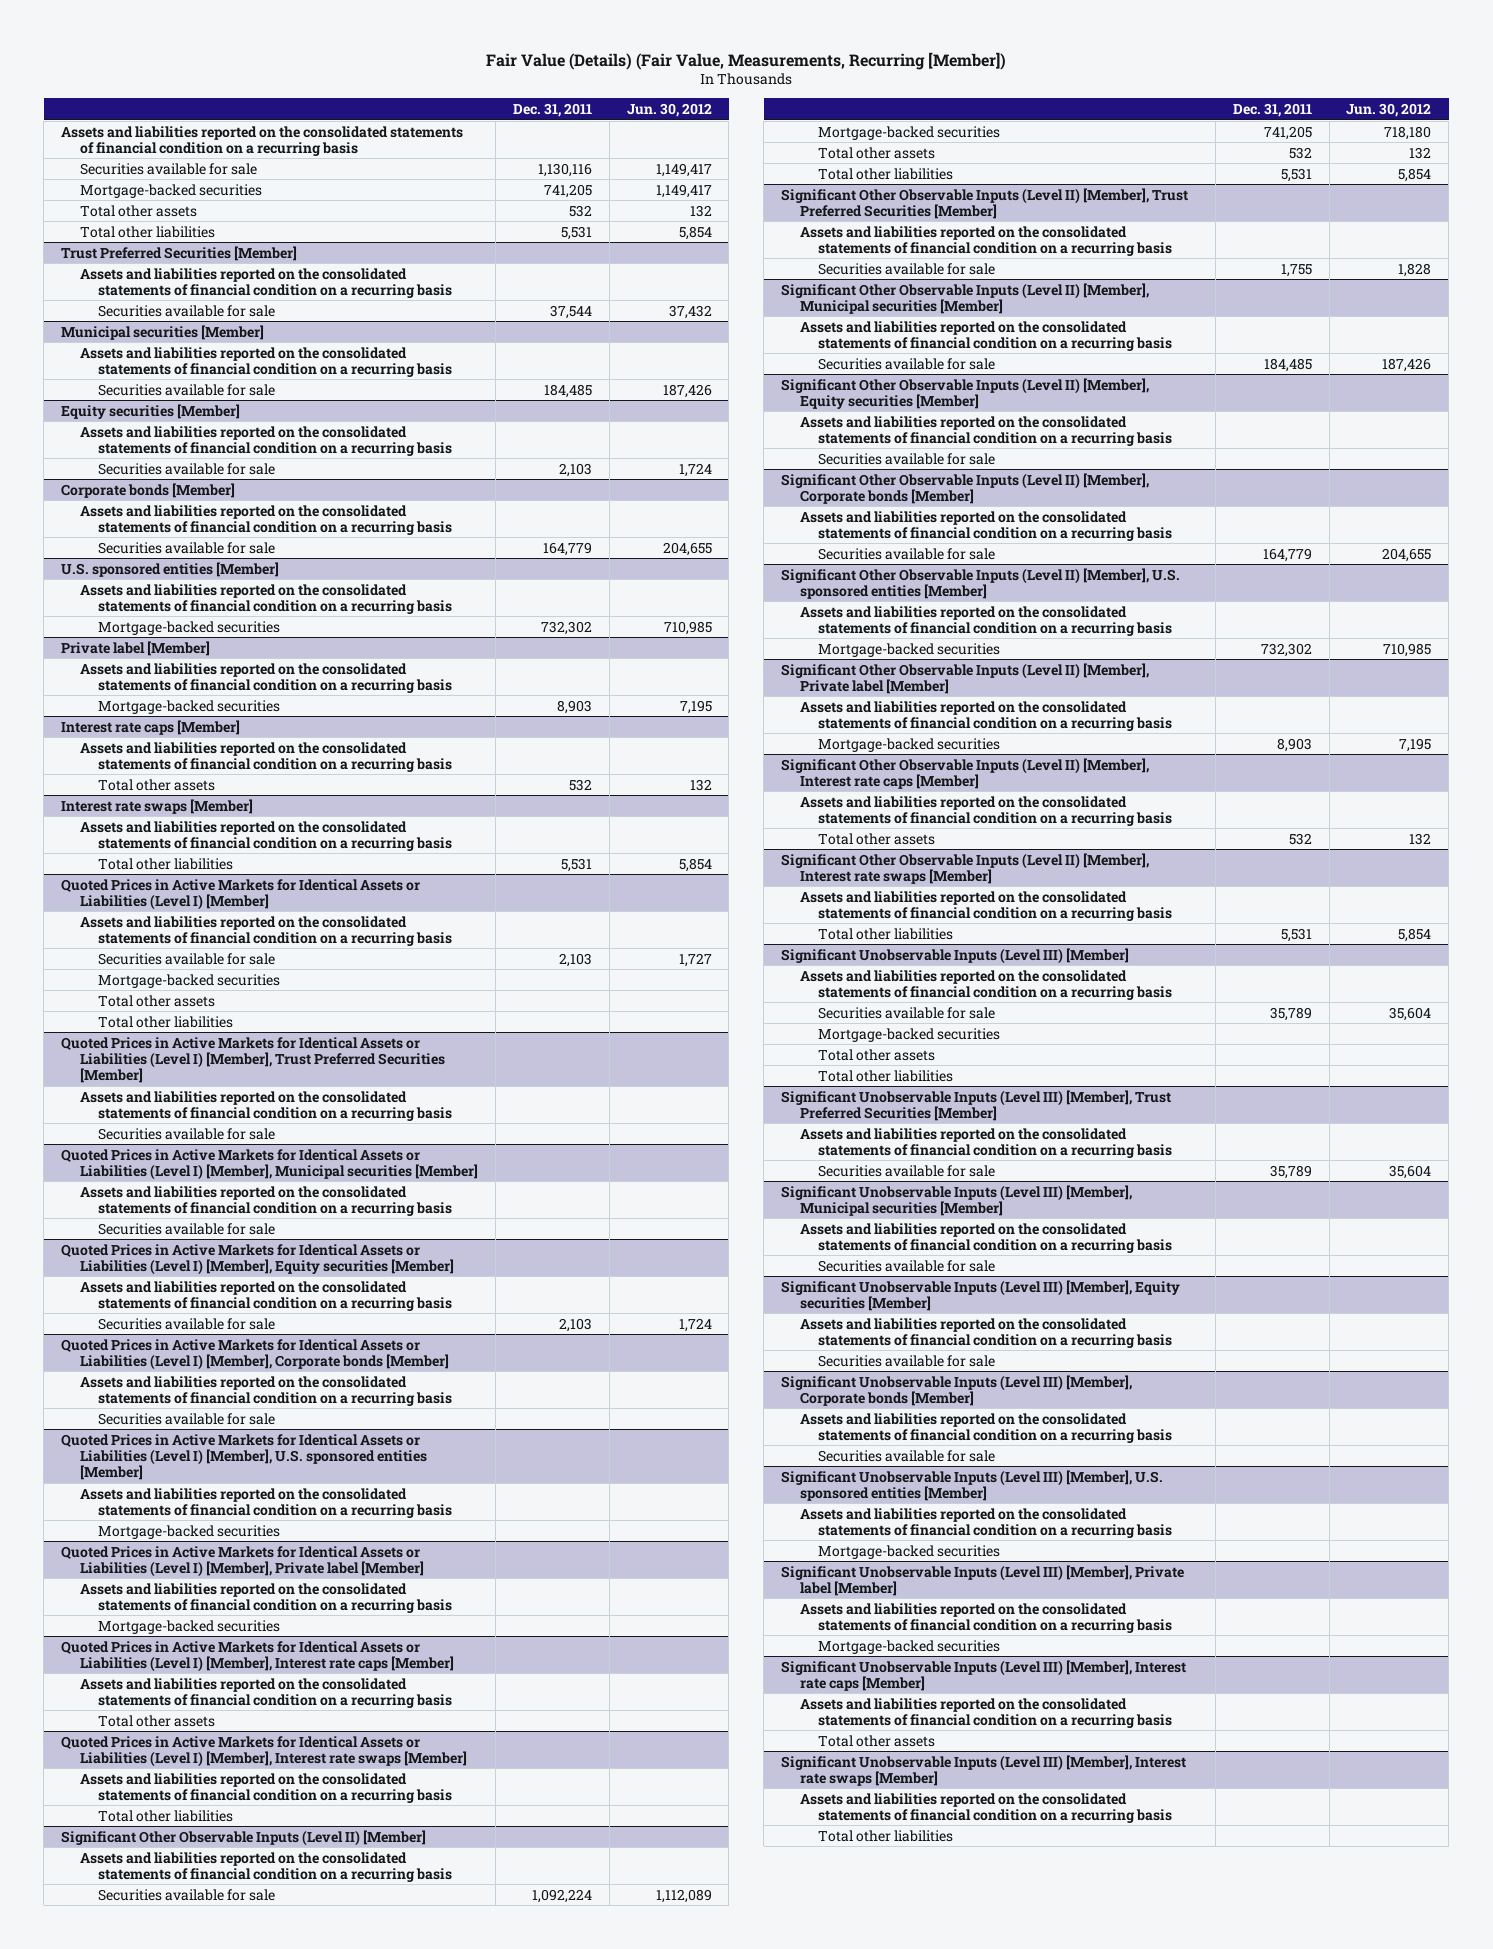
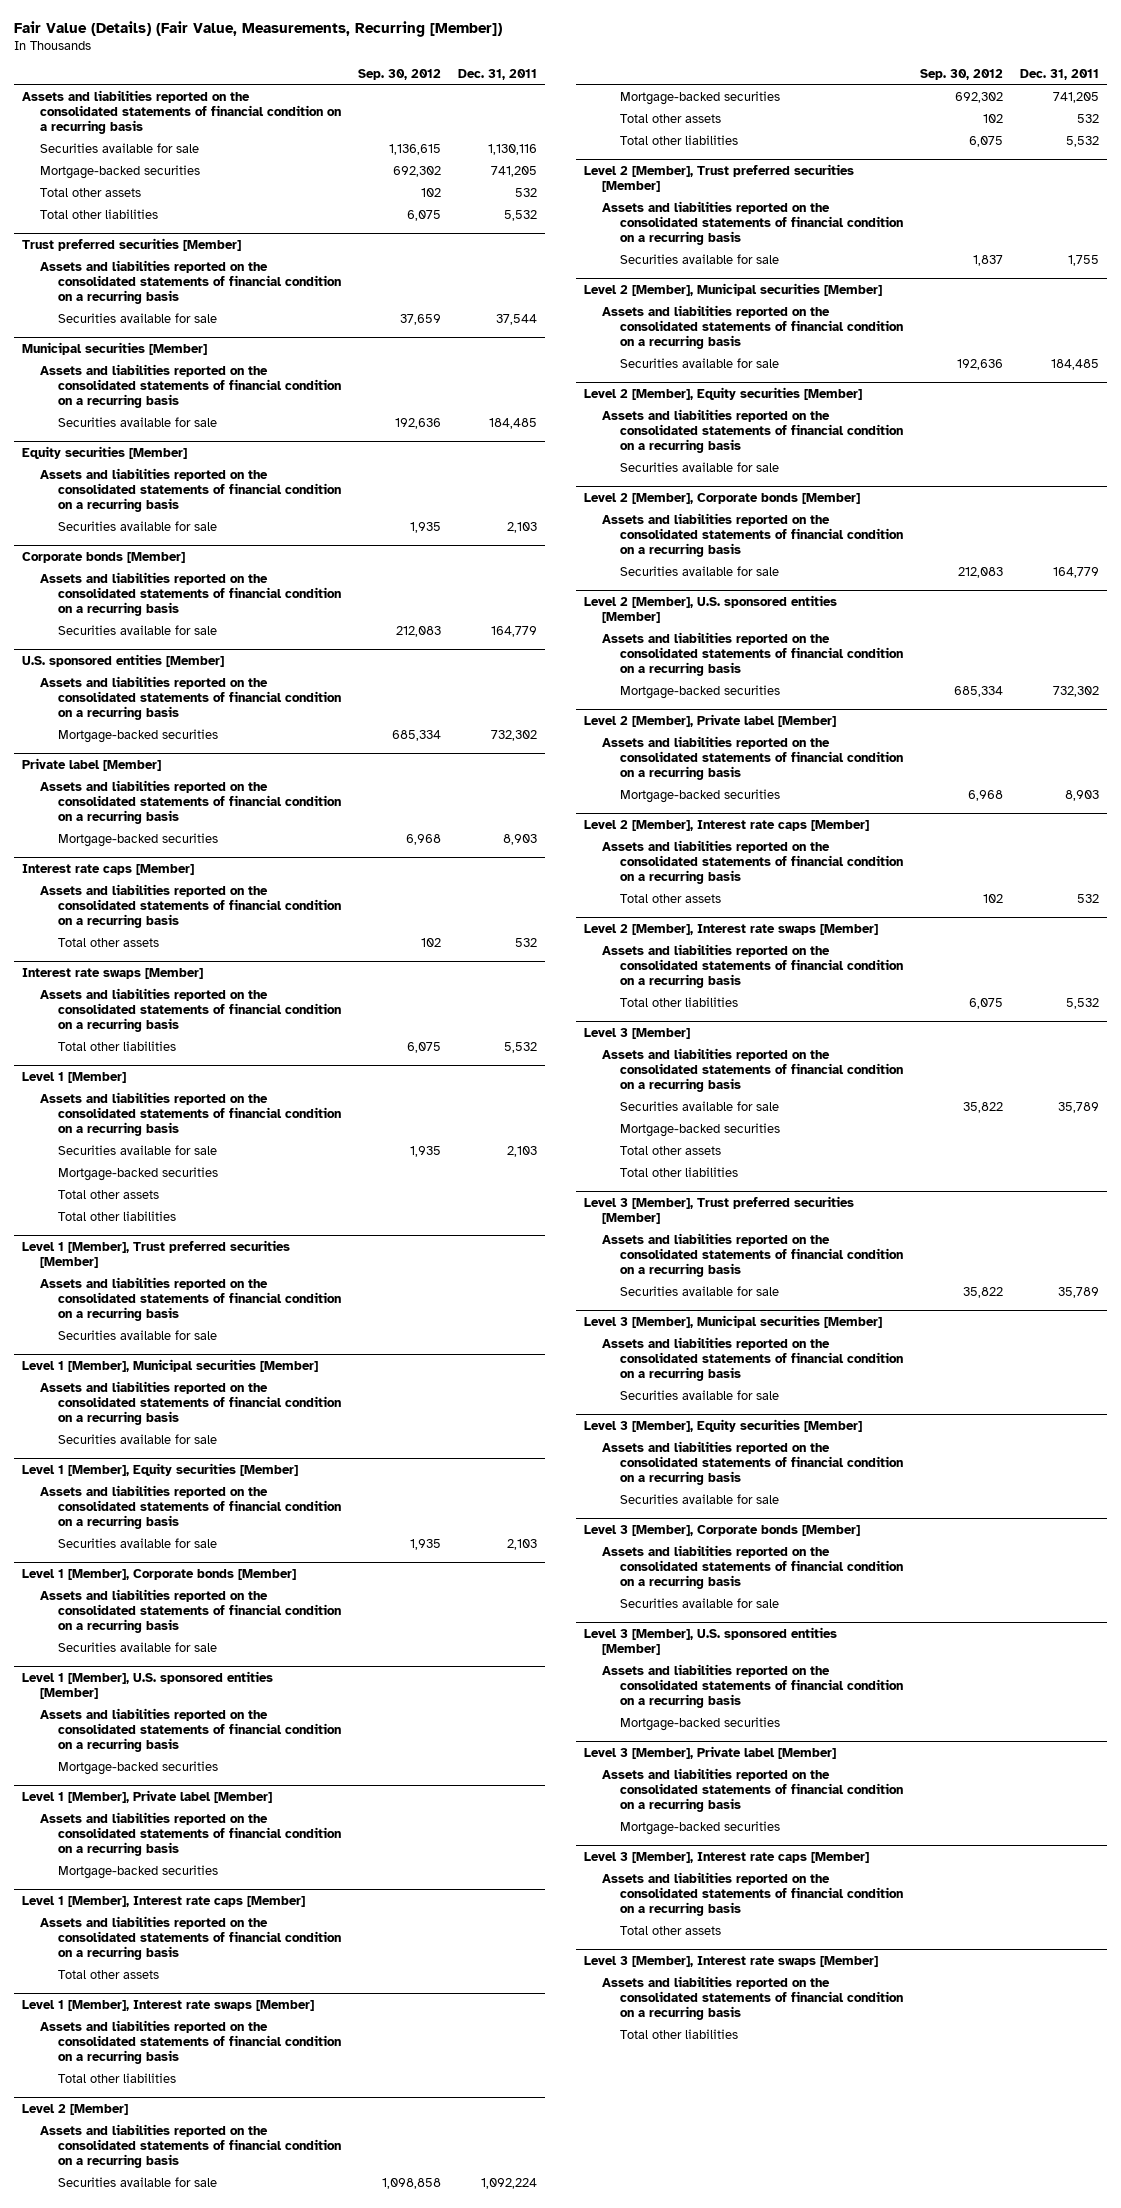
- | Dec. 31, 2011 | Jun. 30, 2012
+ | Sep. 30, 2012 | Dec. 31, 2011
- Total other liabilities | 5,531 | 5,854
- Trust Preferred Securities [Member]
+ Total other liabilities | 6,075 | 5,532
+ Trust preferred securities [Member]
@ Interest rate swaps [Member]
- Total other liabilities | 5,531 | 5,854
- Quoted Prices in Active Markets for Identical Assets or Liabilities (Level I) [Member]
@ Interest rate swaps [Member]
+ Total other liabilities | 6,075 | 5,532
+ Level 1 [Member]
- Quoted Prices in Active Markets for Identical Assets or Liabilities (Level I) [Member], Trust Preferred Securities [Member]
+ Level 1 [Member], Trust preferred securities [Member]
- Quoted Prices in Active Markets for Identical Assets or Liabilities (Level I) [Member], Municipal securities [Member]
+ Level 1 [Member], Municipal securities [Member]
- Quoted Prices in Active Markets for Identical Assets or Liabilities (Level I) [Member], Equity securities [Member]
+ Level 1 [Member], Equity securities [Member]
- Quoted Prices in Active Markets for Identical Assets or Liabilities (Level I) [Member], Corporate bonds [Member]
+ Level 1 [Member], Corporate bonds [Member]
- Quoted Prices in Active Markets for Identical Assets or Liabilities (Level I) [Member], U.S. sponsored entities [Member]
+ Level 1 [Member], U.S. sponsored entities [Member]
- Quoted Prices in Active Markets for Identical Assets or Liabilities (Level I) [Member], Private label [Member]
+ Level 1 [Member], Private label [Member]
- Quoted Prices in Active Markets for Identical Assets or Liabilities (Level I) [Member], Interest rate caps [Member]
+ Level 1 [Member], Interest rate caps [Member]
- Quoted Prices in Active Markets for Identical Assets or Liabilities (Level I) [Member], Interest rate swaps [Member]
+ Level 1 [Member], Interest rate swaps [Member]
- Significant Other Observable Inputs (Level II) [Member]
+ Level 2 [Member]
- Total other liabilities | 5,531 | 5,854
- Significant Other Observable Inputs (Level II) [Member], Trust Preferred Securities [Member]
+ Total other liabilities | 6,075 | 5,532
+ Level 2 [Member], Trust preferred securities [Member]
- Significant Other Observable Inputs (Level II) [Member], Municipal securities [Member]
+ Level 2 [Member], Municipal securities [Member]
- Significant Other Observable Inputs (Level II) [Member], Equity securities [Member]
+ Level 2 [Member], Equity securities [Member]
- Significant Other Observable Inputs (Level II) [Member], Corporate bonds [Member]
+ Level 2 [Member], Corporate bonds [Member]
- Significant Other Observable Inputs (Level II) [Member], U.S. sponsored entities [Member]
+ Level 2 [Member], U.S. sponsored entities [Member]
- Significant Other Observable Inputs (Level II) [Member], Private label [Member]
+ Level 2 [Member], Private label [Member]
- Significant Other Observable Inputs (Level II) [Member], Interest rate caps [Member]
+ Level 2 [Member], Interest rate caps [Member]
- Significant Other Observable Inputs (Level II) [Member], Interest rate swaps [Member]
+ Level 2 [Member], Interest rate swaps [Member]
- Total other liabilities | 5,531 | 5,854
- Significant Unobservable Inputs (Level III) [Member]
+ Total other liabilities | 6,075 | 5,532
+ Level 3 [Member]
- Significant Unobservable Inputs (Level III) [Member], Trust Preferred Securities [Member]
+ Level 3 [Member], Trust preferred securities [Member]
- Significant Unobservable Inputs (Level III) [Member], Municipal securities [Member]
+ Level 3 [Member], Municipal securities [Member]
- Significant Unobservable Inputs (Level III) [Member], Equity securities [Member]
+ Level 3 [Member], Equity securities [Member]
- Significant Unobservable Inputs (Level III) [Member], Corporate bonds [Member]
+ Level 3 [Member], Corporate bonds [Member]
- Significant Unobservable Inputs (Level III) [Member], U.S. sponsored entities [Member]
+ Level 3 [Member], U.S. sponsored entities [Member]
- Significant Unobservable Inputs (Level III) [Member], Private label [Member]
+ Level 3 [Member], Private label [Member]
- Significant Unobservable Inputs (Level III) [Member], Interest rate caps [Member]
+ Level 3 [Member], Interest rate caps [Member]
- Significant Unobservable Inputs (Level III) [Member], Interest rate swaps [Member]
+ Level 3 [Member], Interest rate swaps [Member]

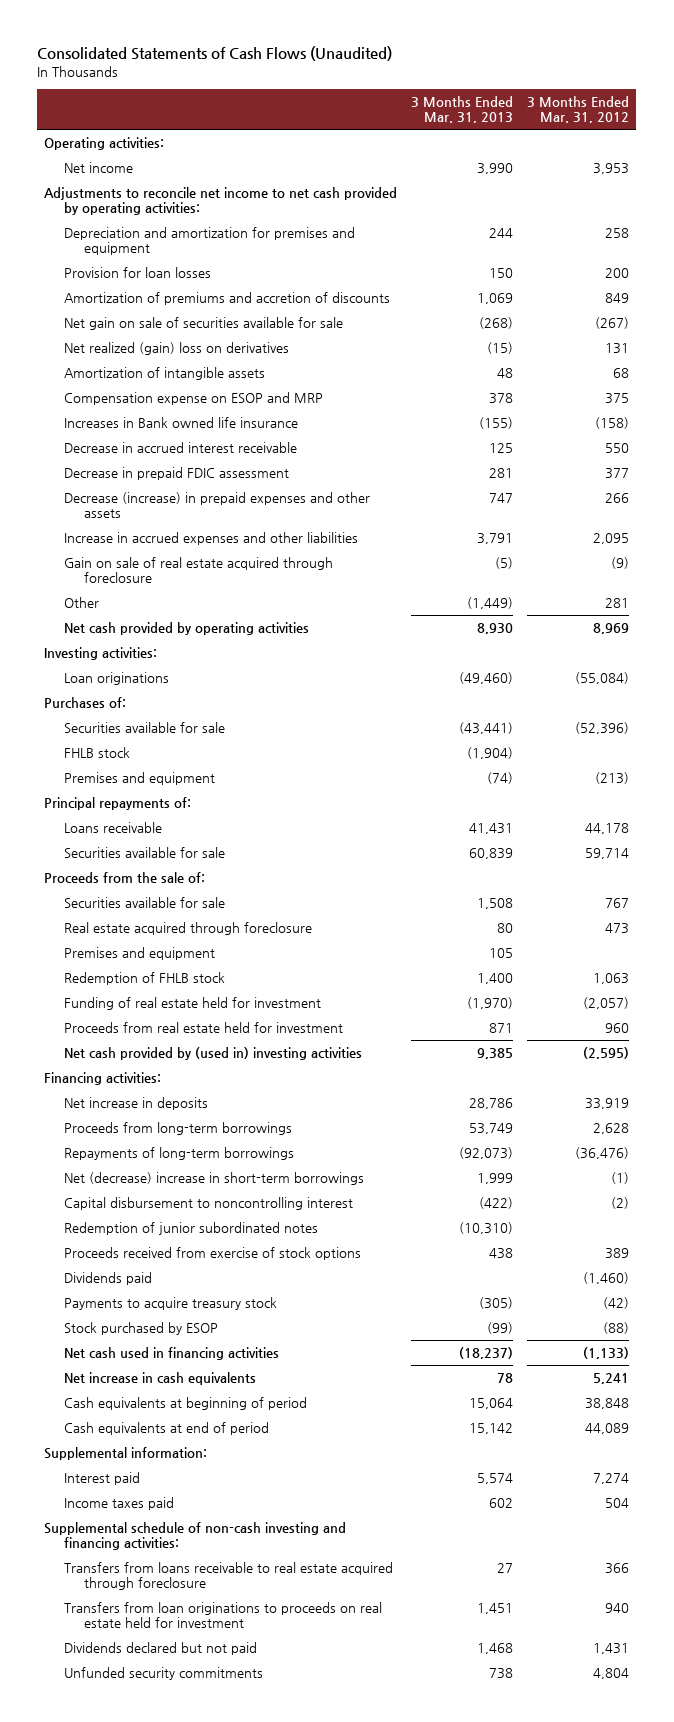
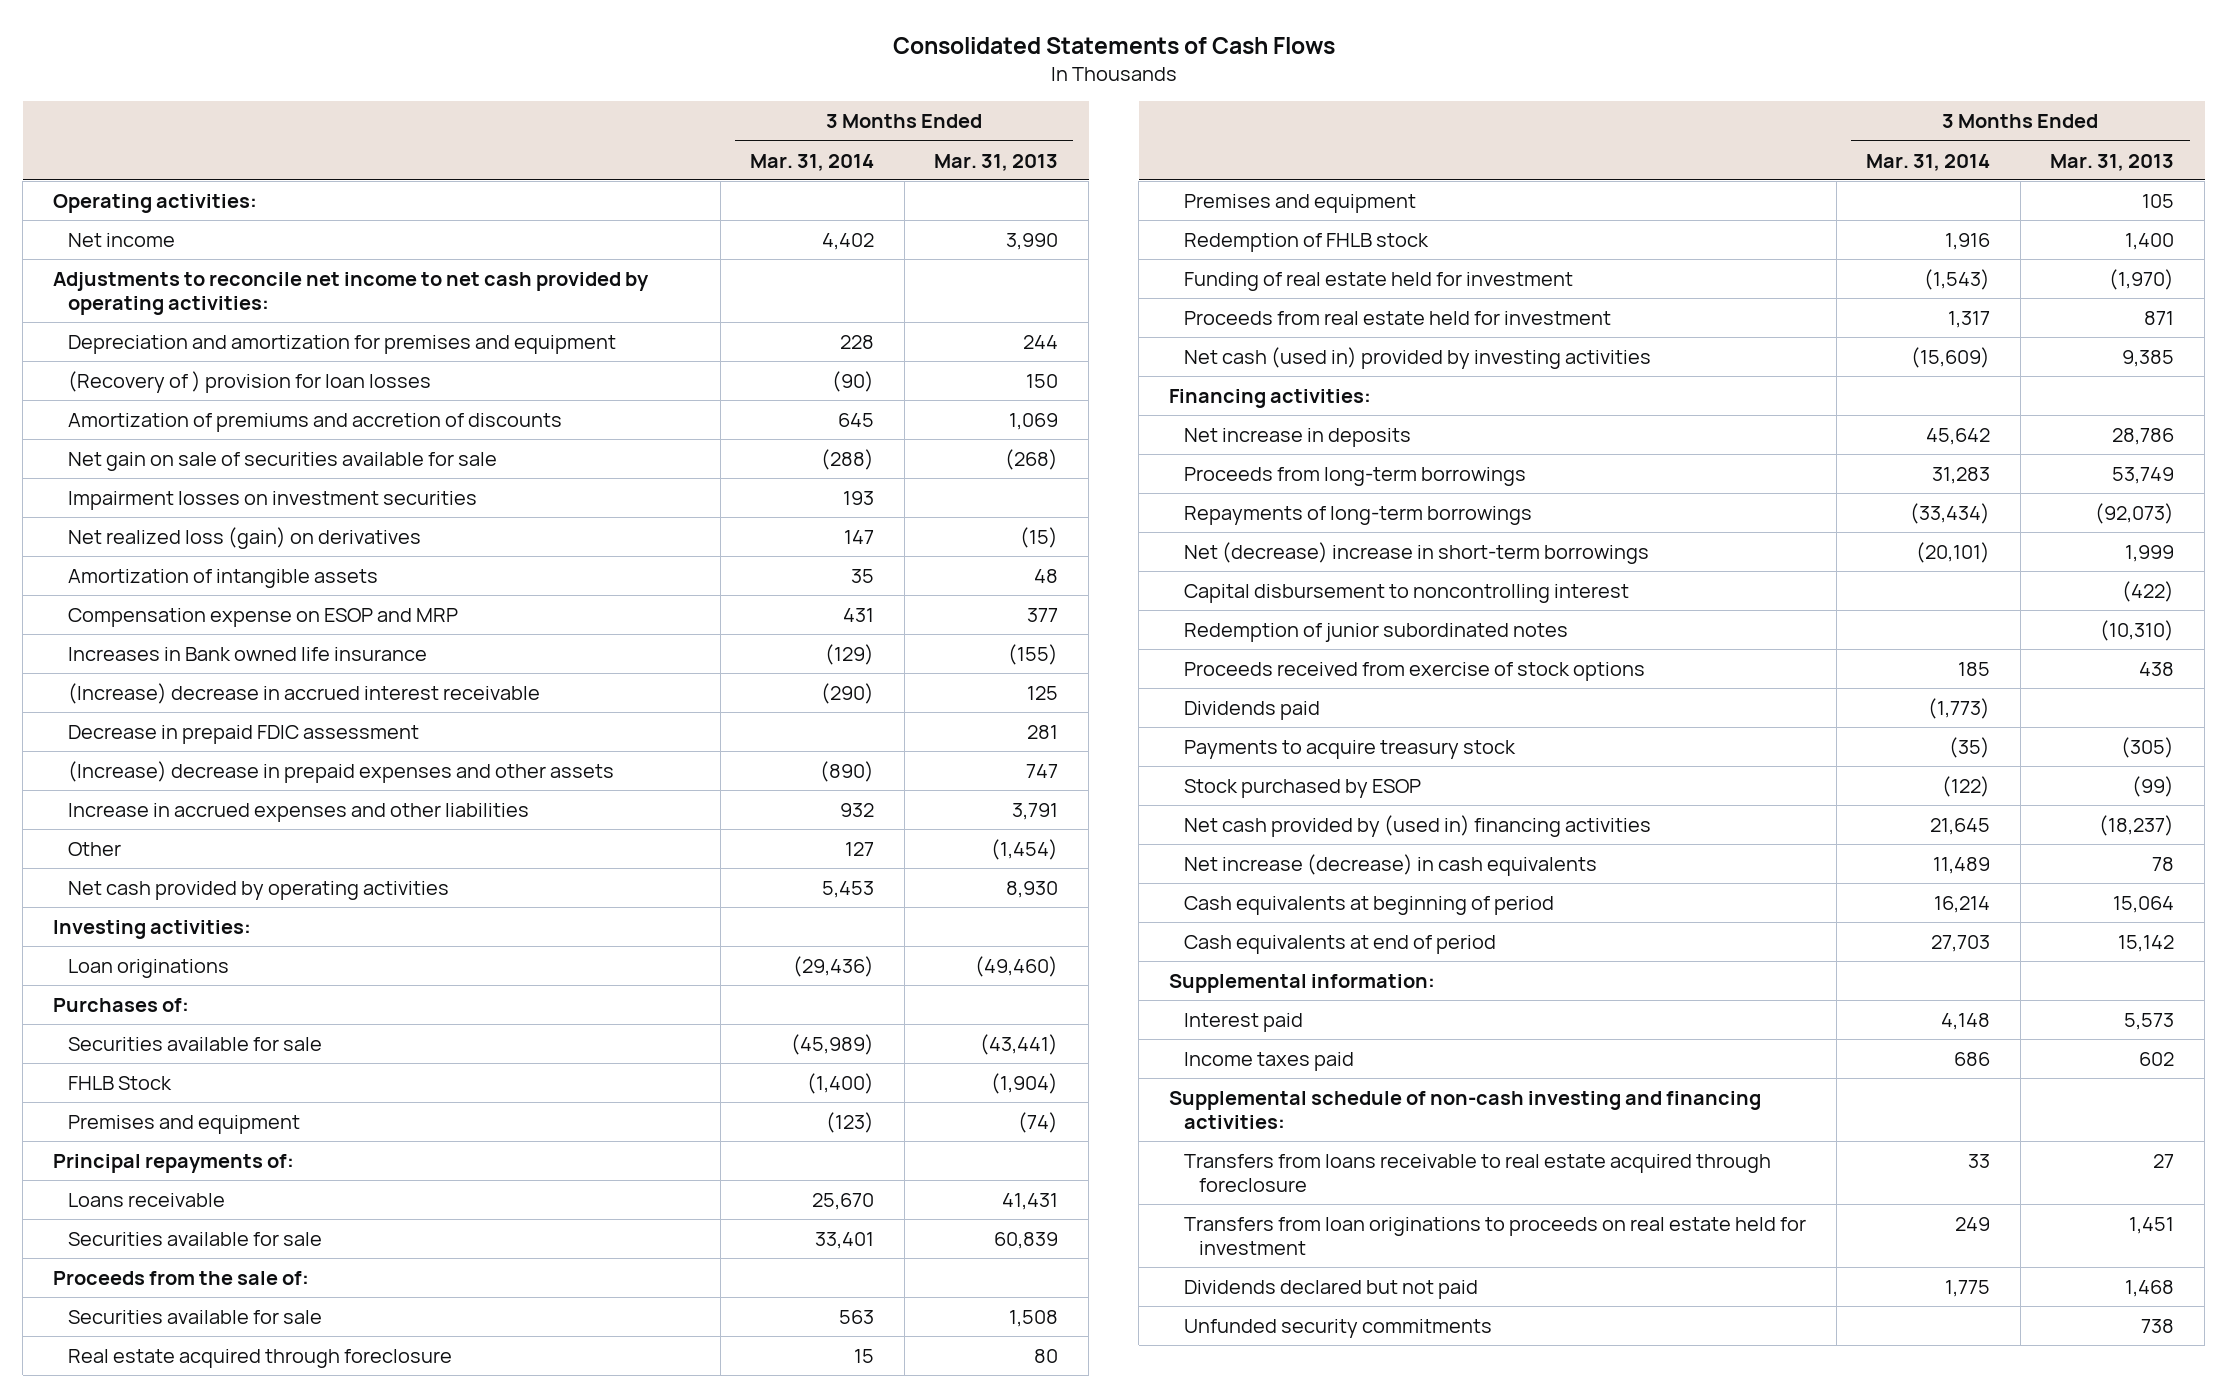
- Consolidated Statements of Cash Flows (Unaudited)
+ Consolidated Statements of Cash Flows
- | 3 Months Ended Mar. 31, 2013 | 3 Months Ended Mar. 31, 2012
+ | 3 Months Ended Mar. 31, 2014 | 3 Months Ended Mar. 31, 2013
- Provision for loan losses | 150 | 200
+ (Recovery of ) provision for loan losses | (90) | 150
- Net realized (gain) loss on derivatives | (15) | 131
+ Impairment losses on investment securities | 193 |
+ Net realized loss (gain) on derivatives | 147 | (15)
- Compensation expense on ESOP and MRP | 378 | 375
+ Compensation expense on ESOP and MRP | 431 | 377
- Decrease in accrued interest receivable | 125 | 550
+ (Increase) decrease in accrued interest receivable | (290) | 125
- Decrease (increase) in prepaid expenses and other assets | 747 | 266
+ (Increase) decrease in prepaid expenses and other assets | (890) | 747
- Gain on sale of real estate acquired through foreclosure | (5) | (9)
- Other | (1,449) | 281
+ Other | 127 | (1,454)
- FHLB stock | (1,904) |
+ FHLB Stock | (1,400) | (1,904)
- Net cash provided by (used in) investing activities | 9,385 | (2,595)
+ Net cash (used in) provided by investing activities | (15,609) | 9,385
- Net cash used in financing activities | (18,237) | (1,133)
- Net increase in cash equivalents | 78 | 5,241
+ Net cash provided by (used in) financing activities | 21,645 | (18,237)
+ Net increase (decrease) in cash equivalents | 11,489 | 78
- Interest paid | 5,574 | 7,274
+ Interest paid | 4,148 | 5,573

